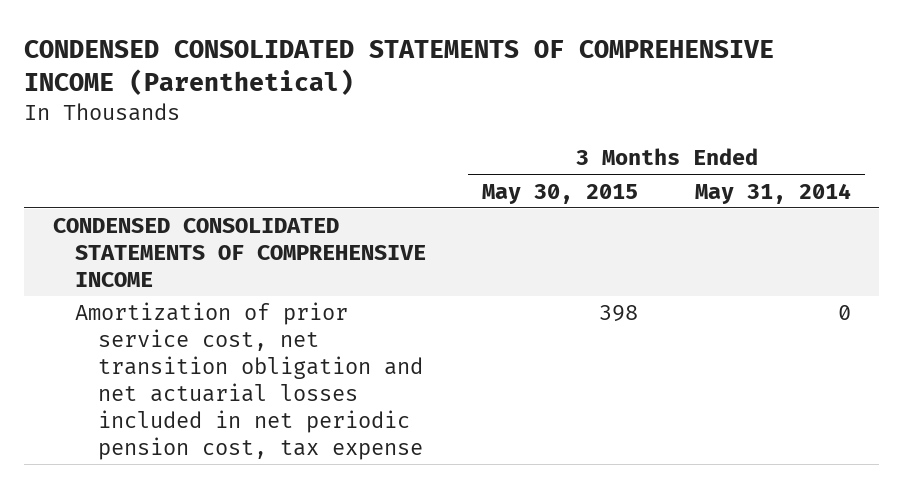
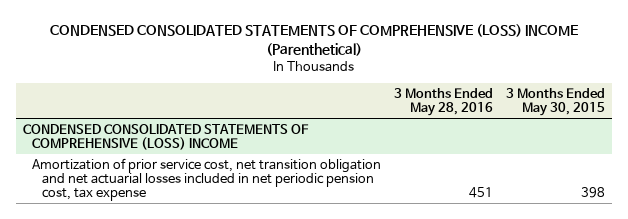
- CONDENSED CONSOLIDATED STATEMENTS OF COMPREHENSIVE INCOME (Parenthetical)
+ CONDENSED CONSOLIDATED STATEMENTS OF COMPREHENSIVE (LOSS) INCOME (Parenthetical)
- | 3 Months Ended May 30, 2015 | 3 Months Ended May 31, 2014
+ | 3 Months Ended May 28, 2016 | 3 Months Ended May 30, 2015
- CONDENSED CONSOLIDATED STATEMENTS OF COMPREHENSIVE INCOME
+ CONDENSED CONSOLIDATED STATEMENTS OF COMPREHENSIVE (LOSS) INCOME

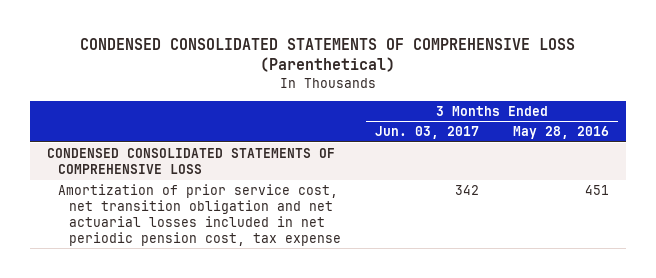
- CONDENSED CONSOLIDATED STATEMENTS OF COMPREHENSIVE (LOSS) INCOME (Parenthetical)
+ CONDENSED CONSOLIDATED STATEMENTS OF COMPREHENSIVE LOSS (Parenthetical)
- | 3 Months Ended May 28, 2016 | 3 Months Ended May 30, 2015
+ | 3 Months Ended Jun. 03, 2017 | 3 Months Ended May 28, 2016
- CONDENSED CONSOLIDATED STATEMENTS OF COMPREHENSIVE (LOSS) INCOME
+ CONDENSED CONSOLIDATED STATEMENTS OF COMPREHENSIVE LOSS

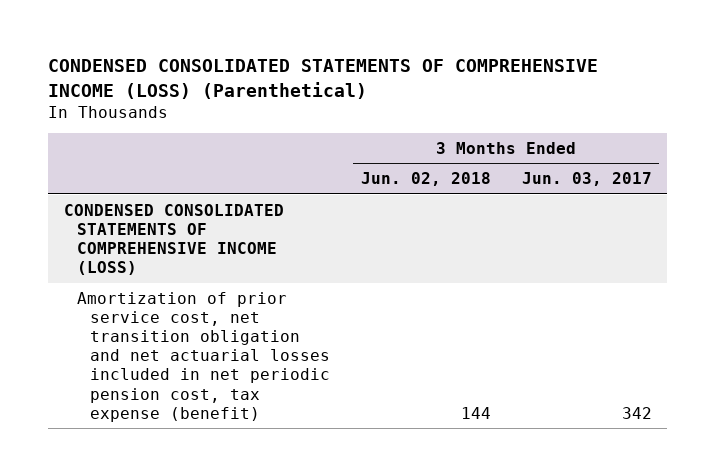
- CONDENSED CONSOLIDATED STATEMENTS OF COMPREHENSIVE LOSS (Parenthetical)
+ CONDENSED CONSOLIDATED STATEMENTS OF COMPREHENSIVE INCOME (LOSS) (Parenthetical)
- | 3 Months Ended Jun. 03, 2017 | 3 Months Ended May 28, 2016
+ | 3 Months Ended Jun. 02, 2018 | 3 Months Ended Jun. 03, 2017
- CONDENSED CONSOLIDATED STATEMENTS OF COMPREHENSIVE LOSS
- Amortization of prior service cost, net transition obligation and net actuarial losses included in net periodic pension cost, tax expense | 342 | 451
+ CONDENSED CONSOLIDATED STATEMENTS OF COMPREHENSIVE INCOME (LOSS)
+ Amortization of prior service cost, net transition obligation and net actuarial losses included in net periodic pension cost, tax expense (benefit) | 144 | 342

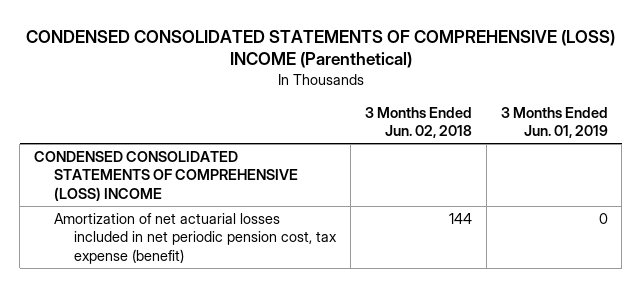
- CONDENSED CONSOLIDATED STATEMENTS OF COMPREHENSIVE INCOME (LOSS) (Parenthetical)
+ CONDENSED CONSOLIDATED STATEMENTS OF COMPREHENSIVE (LOSS) INCOME (Parenthetical)
- | 3 Months Ended Jun. 02, 2018 | 3 Months Ended Jun. 03, 2017
+ | 3 Months Ended Jun. 02, 2018 | 3 Months Ended Jun. 01, 2019
- CONDENSED CONSOLIDATED STATEMENTS OF COMPREHENSIVE INCOME (LOSS)
- Amortization of prior service cost, net transition obligation and net actuarial losses included in net periodic pension cost, tax expense (benefit) | 144 | 342
+ CONDENSED CONSOLIDATED STATEMENTS OF COMPREHENSIVE (LOSS) INCOME
+ Amortization of net actuarial losses included in net periodic pension cost, tax expense (benefit) | 144 | 0

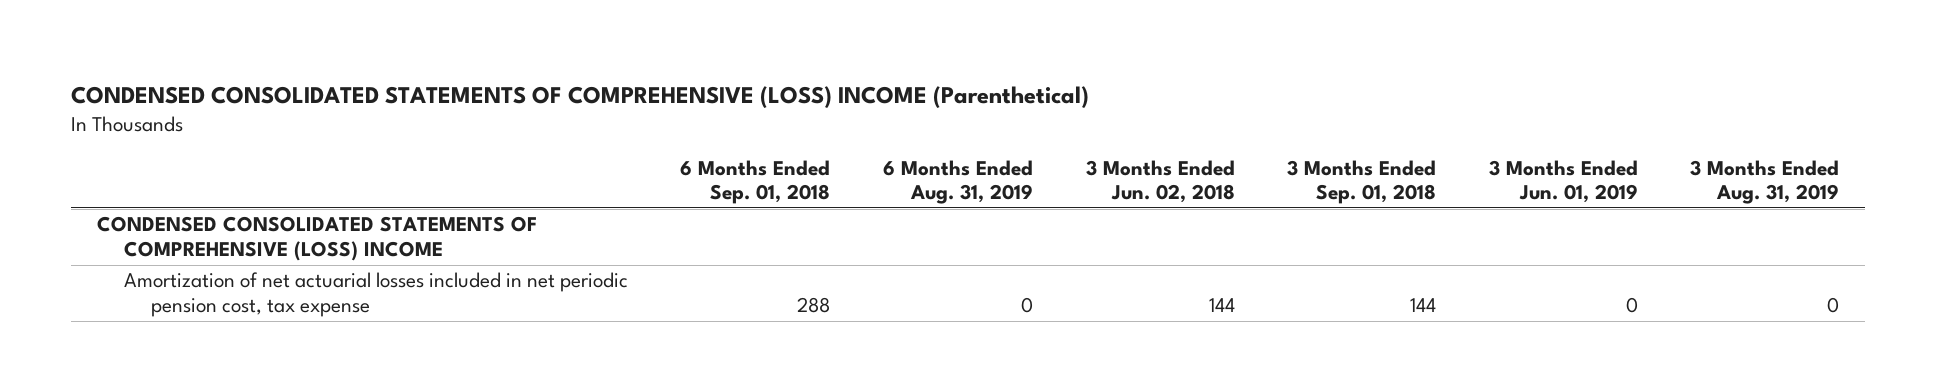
- | 3 Months Ended Jun. 02, 2018 | 3 Months Ended Jun. 01, 2019
+ | 6 Months Ended Sep. 01, 2018 | 6 Months Ended Aug. 31, 2019 | 3 Months Ended Jun. 02, 2018 | 3 Months Ended Sep. 01, 2018 | 3 Months Ended Jun. 01, 2019 | 3 Months Ended Aug. 31, 2019
- Amortization of net actuarial losses included in net periodic pension cost, tax expense (benefit) | 144 | 0
+ Amortization of net actuarial losses included in net periodic pension cost, tax expense | 288 | 0 | 144 | 144 | 0 | 0

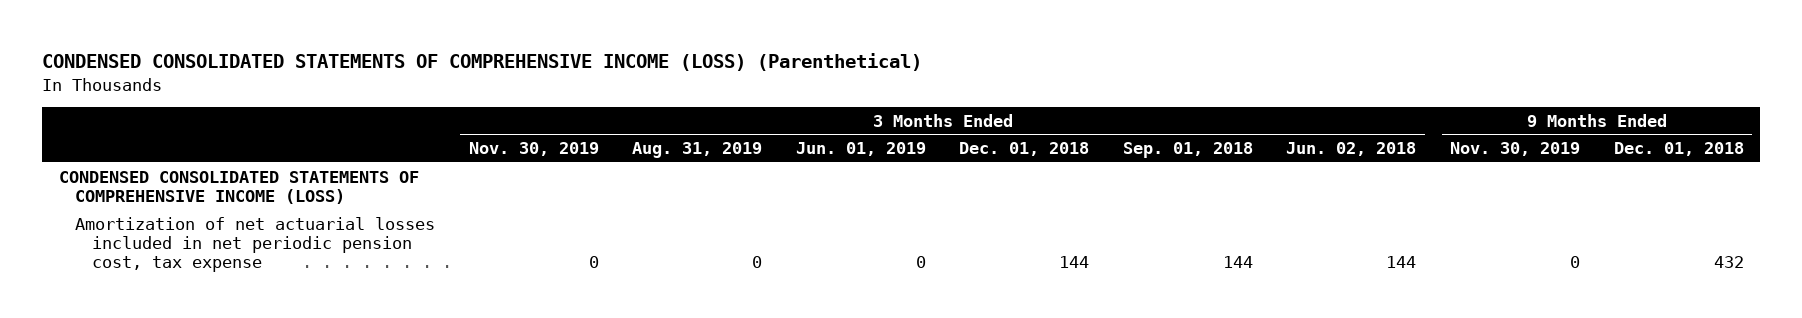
- CONDENSED CONSOLIDATED STATEMENTS OF COMPREHENSIVE (LOSS) INCOME (Parenthetical)
+ CONDENSED CONSOLIDATED STATEMENTS OF COMPREHENSIVE INCOME (LOSS) (Parenthetical)
- | 6 Months Ended Sep. 01, 2018 | 6 Months Ended Aug. 31, 2019 | 3 Months Ended Jun. 02, 2018 | 3 Months Ended Sep. 01, 2018 | 3 Months Ended Jun. 01, 2019 | 3 Months Ended Aug. 31, 2019
+ | 3 Months Ended Nov. 30, 2019 | 3 Months Ended Aug. 31, 2019 | 3 Months Ended Jun. 01, 2019 | 3 Months Ended Dec. 01, 2018 | 3 Months Ended Sep. 01, 2018 | 3 Months Ended Jun. 02, 2018 | 9 Months Ended Nov. 30, 2019 | 9 Months Ended Dec. 01, 2018
- CONDENSED CONSOLIDATED STATEMENTS OF COMPREHENSIVE (LOSS) INCOME
+ CONDENSED CONSOLIDATED STATEMENTS OF COMPREHENSIVE INCOME (LOSS)

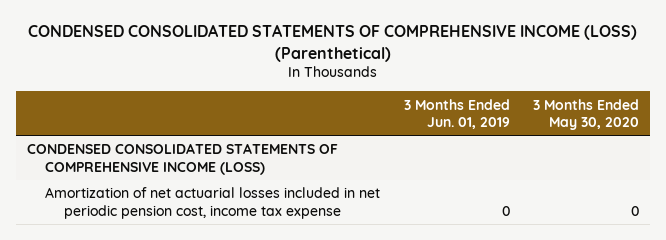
- | 3 Months Ended Nov. 30, 2019 | 3 Months Ended Aug. 31, 2019 | 3 Months Ended Jun. 01, 2019 | 3 Months Ended Dec. 01, 2018 | 3 Months Ended Sep. 01, 2018 | 3 Months Ended Jun. 02, 2018 | 9 Months Ended Nov. 30, 2019 | 9 Months Ended Dec. 01, 2018
+ | 3 Months Ended Jun. 01, 2019 | 3 Months Ended May 30, 2020
- Amortization of net actuarial losses included in net periodic pension cost, tax expense | 0 | 0 | 0 | 144 | 144 | 144 | 0 | 432
+ Amortization of net actuarial losses included in net periodic pension cost, income tax expense | 0 | 0

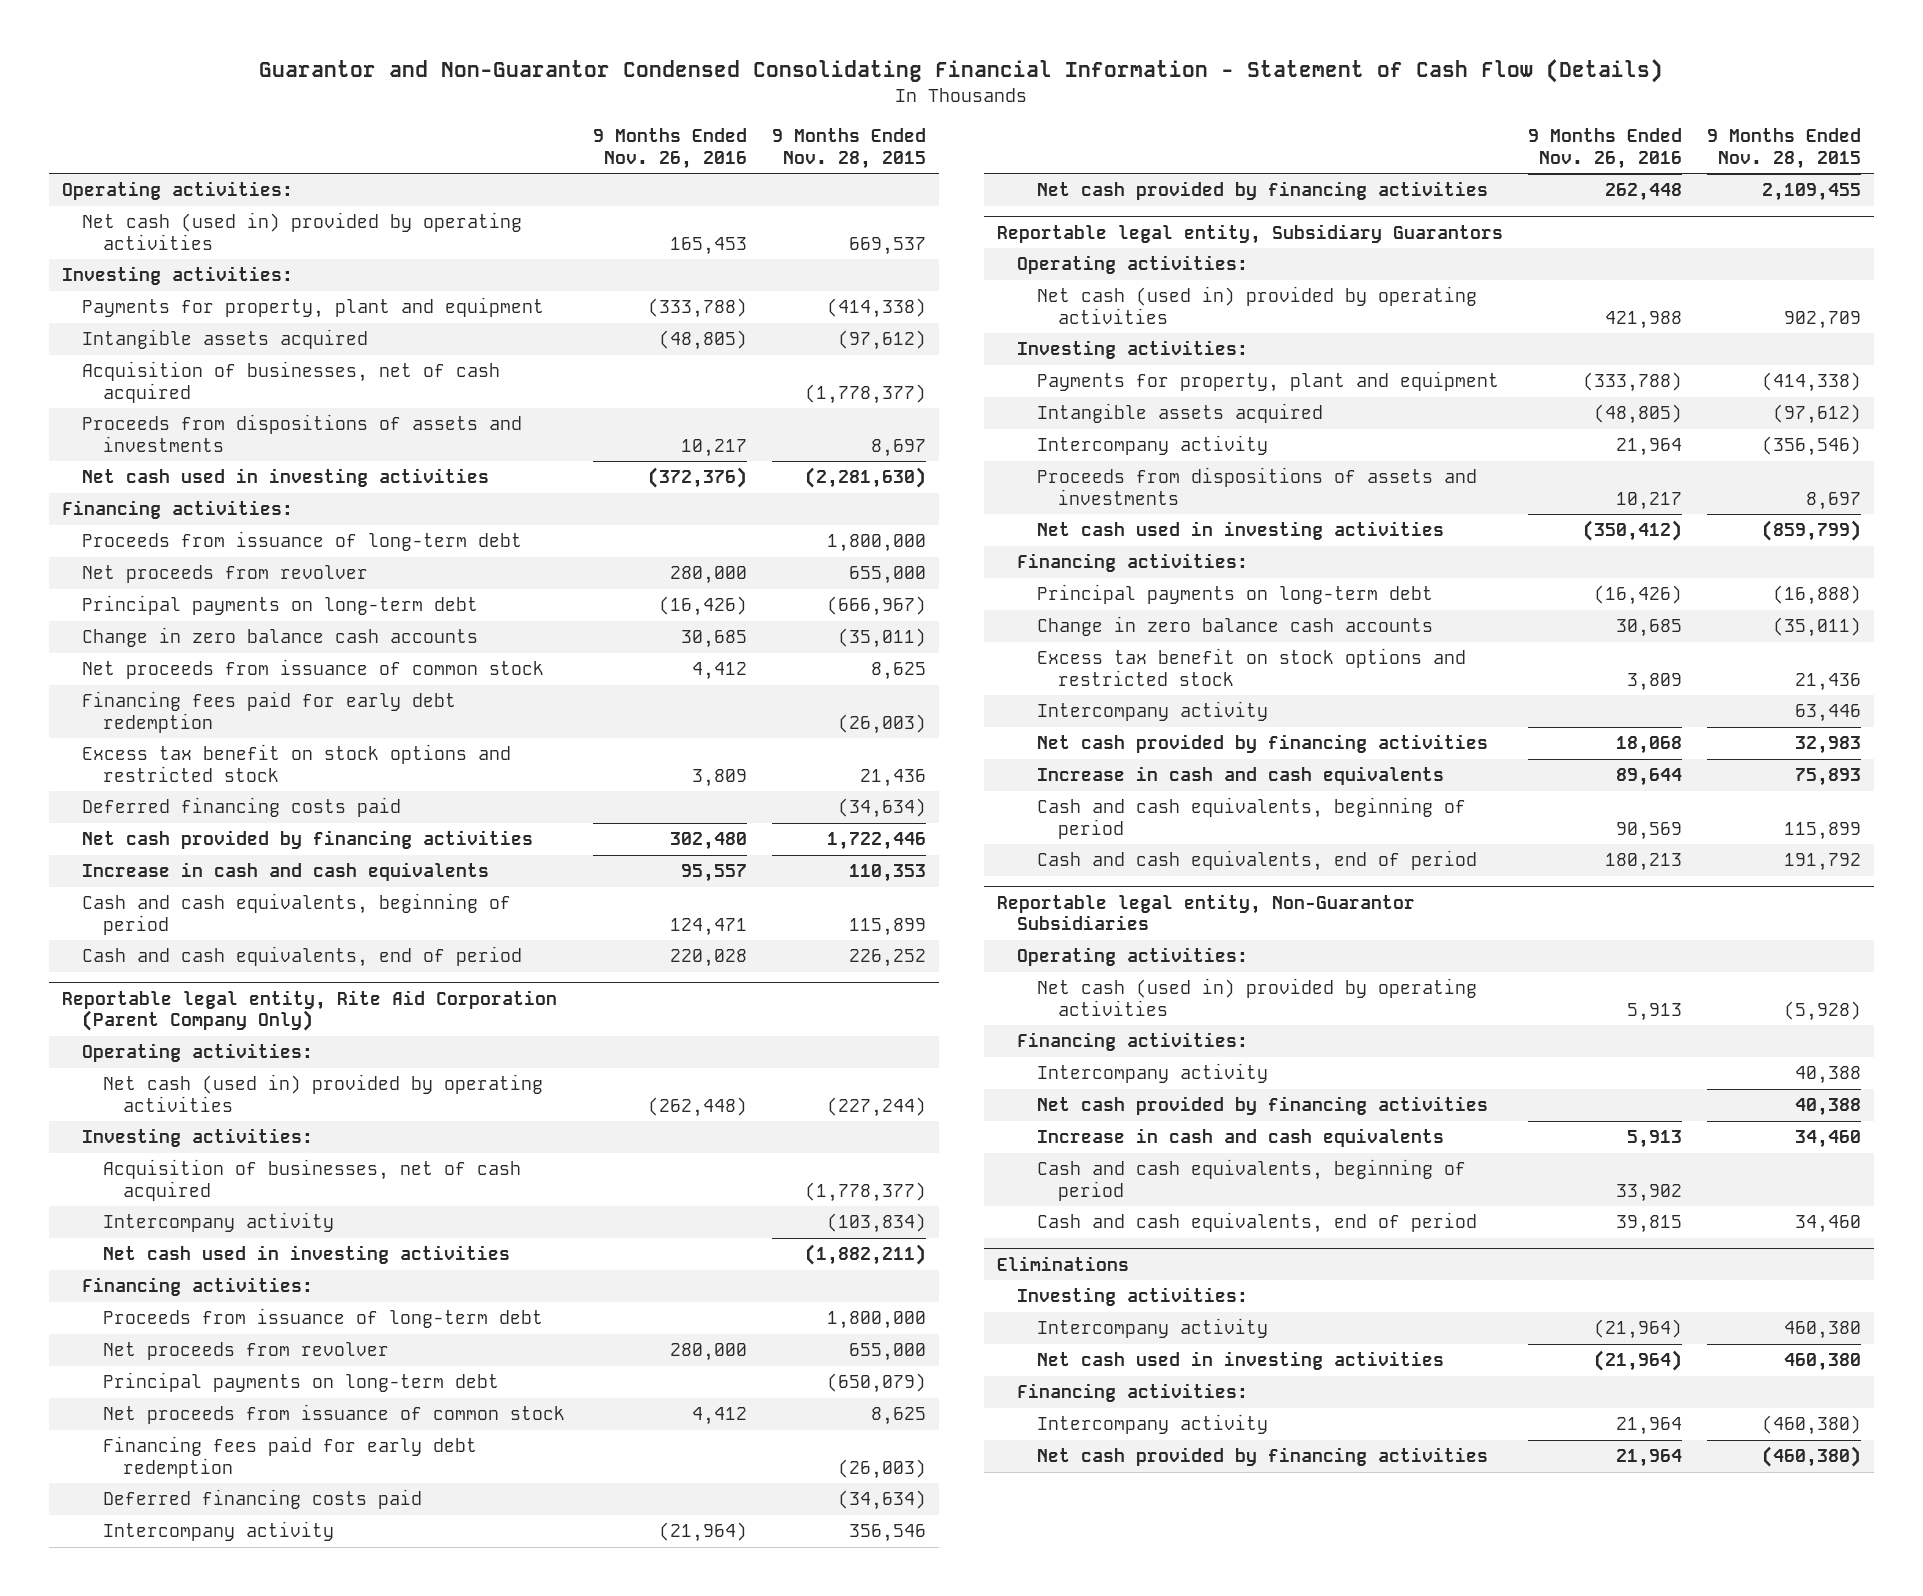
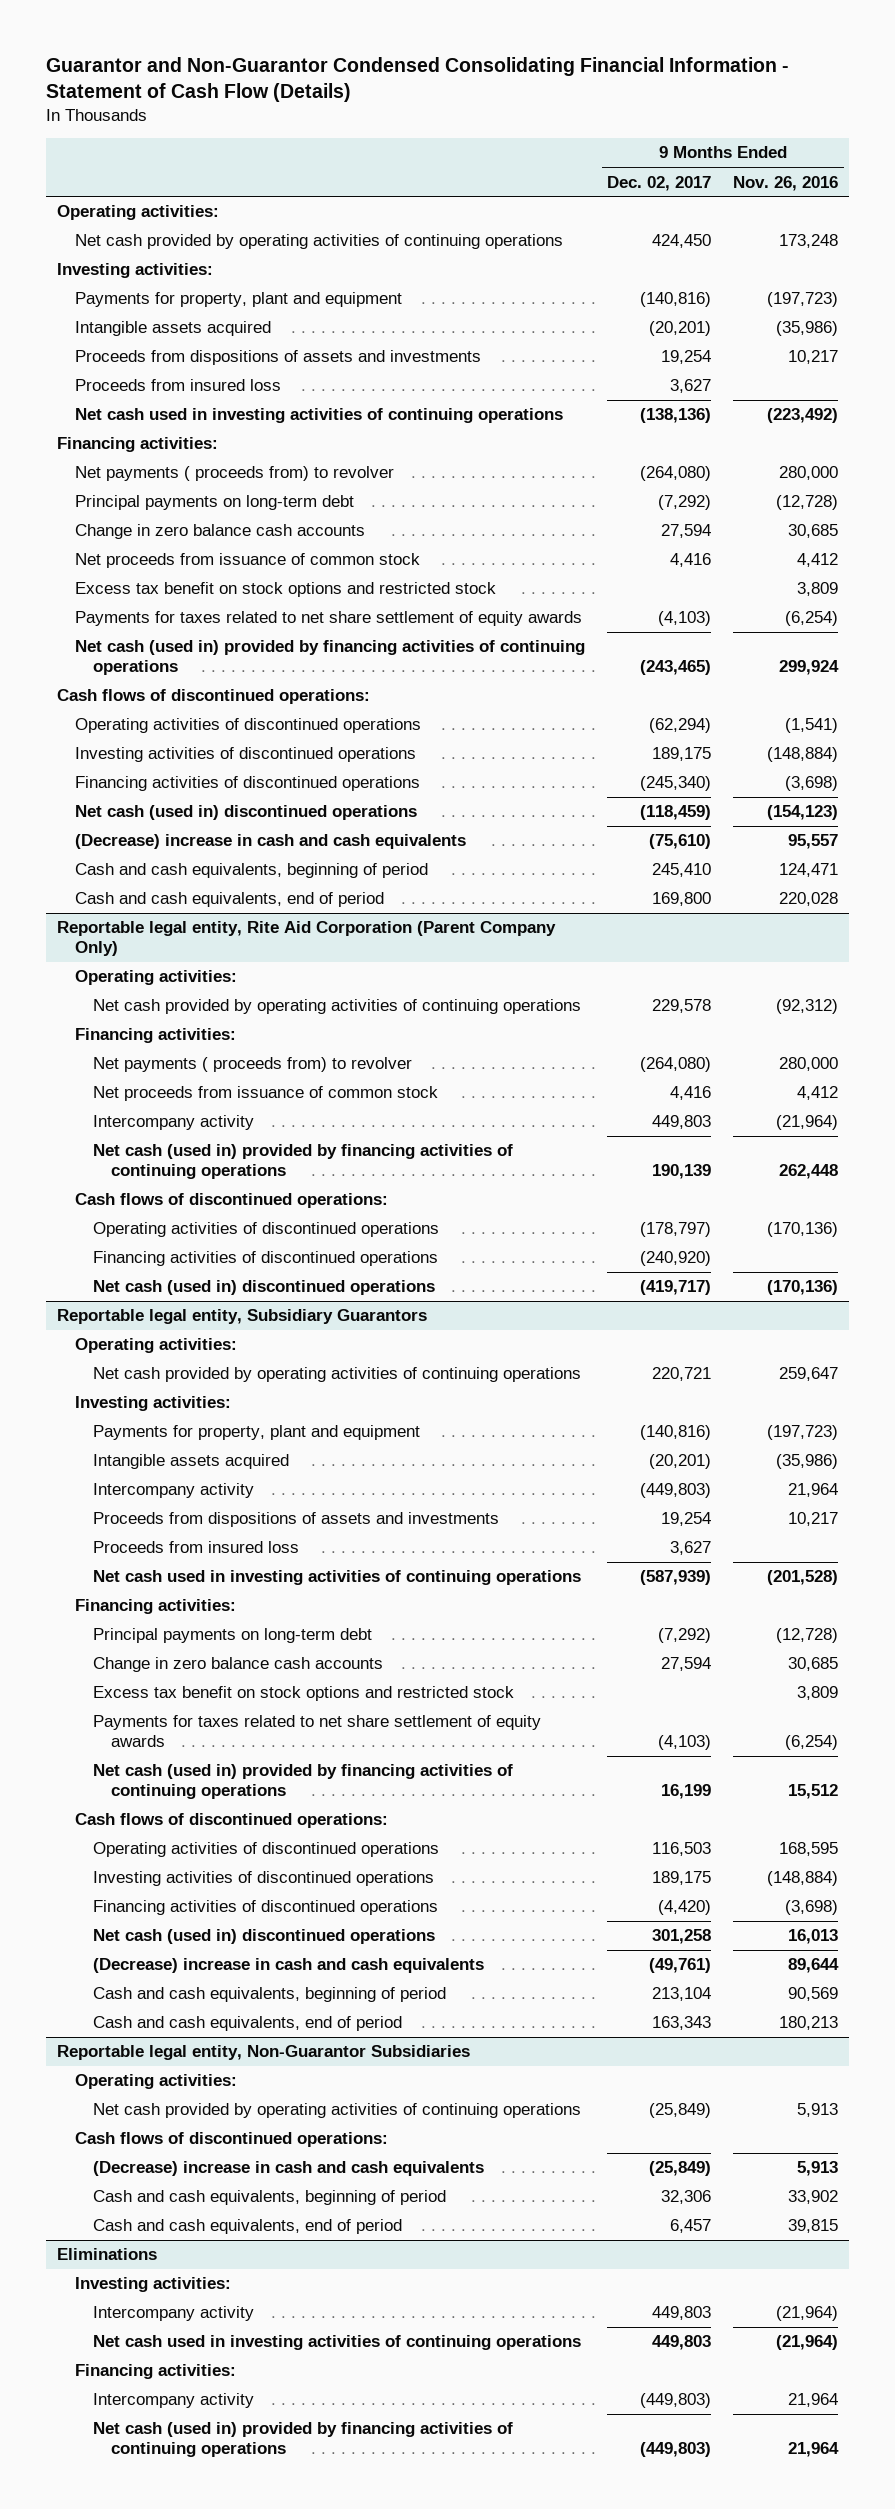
- | 9 Months Ended Nov. 26, 2016 | 9 Months Ended Nov. 28, 2015
+ | 9 Months Ended Dec. 02, 2017 | 9 Months Ended Nov. 26, 2016
- Net cash (used in) provided by operating activities | 165,453 | 669,537
+ Net cash provided by operating activities of continuing operations | 424,450 | 173,248
- Payments for property, plant and equipment | (333,788) | (414,338)
- Intangible assets acquired | (48,805) | (97,612)
- Acquisition of businesses, net of cash acquired | | (1,778,377)
+ Payments for property, plant and equipment | (140,816) | (197,723)
+ Intangible assets acquired | (20,201) | (35,986)
- Net cash used in investing activities | (372,376) | (2,281,630)
+ Proceeds from insured loss | 3,627 |
+ Net cash used in investing activities of continuing operations | (138,136) | (223,492)
- Proceeds from issuance of long-term debt | | 1,800,000
- Net proceeds from revolver | 280,000 | 655,000
- Principal payments on long-term debt | (16,426) | (666,967)
+ Net payments ( proceeds from) to revolver | (264,080) | 280,000
+ Principal payments on long-term debt | (7,292) | (12,728)
- Financing fees paid for early debt redemption | | (26,003)
- Deferred financing costs paid | | (34,634)
- Net cash provided by financing activities | 302,480 | 1,722,446
- Increase in cash and cash equivalents | 95,557 | 110,353
+ Payments for taxes related to net share settlement of equity awards | (4,103) | (6,254)
+ Net cash (used in) provided by financing activities of continuing operations | (243,465) | 299,924
+ Cash flows of discontinued operations:
+ Operating activities of discontinued operations | (62,294) | (1,541)
+ Investing activities of discontinued operations | 189,175 | (148,884)
+ Financing activities of discontinued operations | (245,340) | (3,698)
+ Net cash (used in) discontinued operations | (118,459) | (154,123)
+ (Decrease) increase in cash and cash equivalents | (75,610) | 95,557
@ Reportable legal entity, Rite Aid Corporation (Parent Company Only)
- Net cash (used in) provided by operating activities | (262,448) | (227,244)
- Investing activities:
- Acquisition of businesses, net of cash acquired | | (1,778,377)
- Intercompany activity | | (103,834)
- Net cash used in investing activities | | (1,882,211)
+ Net cash provided by operating activities of continuing operations | 229,578 | (92,312)
- Proceeds from issuance of long-term debt | | 1,800,000
- Net proceeds from revolver | 280,000 | 655,000
- Principal payments on long-term debt | | (650,079)
+ Net payments ( proceeds from) to revolver | (264,080) | 280,000
- Financing fees paid for early debt redemption | | (26,003)
- Deferred financing costs paid | | (34,634)
- Net cash provided by financing activities | 262,448 | 2,109,455
+ Net cash (used in) provided by financing activities of continuing operations | 190,139 | 262,448
+ Cash flows of discontinued operations:
+ Operating activities of discontinued operations | (178,797) | (170,136)
+ Financing activities of discontinued operations | (240,920) |
+ Net cash (used in) discontinued operations | (419,717) | (170,136)
@ Reportable legal entity, Subsidiary Guarantors
- Net cash (used in) provided by operating activities | 421,988 | 902,709
+ Net cash provided by operating activities of continuing operations | 220,721 | 259,647
- Payments for property, plant and equipment | (333,788) | (414,338)
- Intangible assets acquired | (48,805) | (97,612)
+ Payments for property, plant and equipment | (140,816) | (197,723)
+ Intangible assets acquired | (20,201) | (35,986)
- Net cash used in investing activities | (350,412) | (859,799)
+ Proceeds from insured loss | 3,627 |
+ Net cash used in investing activities of continuing operations | (587,939) | (201,528)
- Principal payments on long-term debt | (16,426) | (16,888)
+ Principal payments on long-term debt | (7,292) | (12,728)
- Intercompany activity | | 63,446
- Net cash provided by financing activities | 18,068 | 32,983
- Increase in cash and cash equivalents | 89,644 | 75,893
+ Payments for taxes related to net share settlement of equity awards | (4,103) | (6,254)
+ Net cash (used in) provided by financing activities of continuing operations | 16,199 | 15,512
+ Cash flows of discontinued operations:
+ Operating activities of discontinued operations | 116,503 | 168,595
+ Investing activities of discontinued operations | 189,175 | (148,884)
+ Financing activities of discontinued operations | (4,420) | (3,698)
+ Net cash (used in) discontinued operations | 301,258 | 16,013
+ (Decrease) increase in cash and cash equivalents | (49,761) | 89,644
@ Reportable legal entity, Non-Guarantor Subsidiaries
- Net cash (used in) provided by operating activities | 5,913 | (5,928)
- Financing activities:
- Intercompany activity | | 40,388
- Net cash provided by financing activities | | 40,388
- Increase in cash and cash equivalents | 5,913 | 34,460
+ Net cash provided by operating activities of continuing operations | (25,849) | 5,913
+ Cash flows of discontinued operations:
+ (Decrease) increase in cash and cash equivalents | (25,849) | 5,913
@ Eliminations
- Net cash used in investing activities | (21,964) | 460,380
+ Net cash used in investing activities of continuing operations | 449,803 | (21,964)
- Net cash provided by financing activities | 21,964 | (460,380)
+ Net cash (used in) provided by financing activities of continuing operations | (449,803) | 21,964

